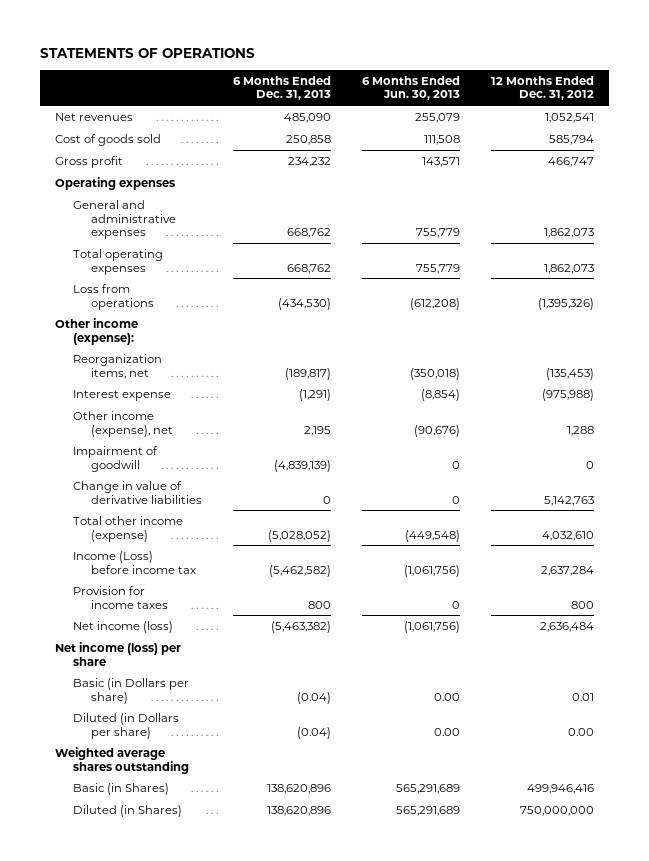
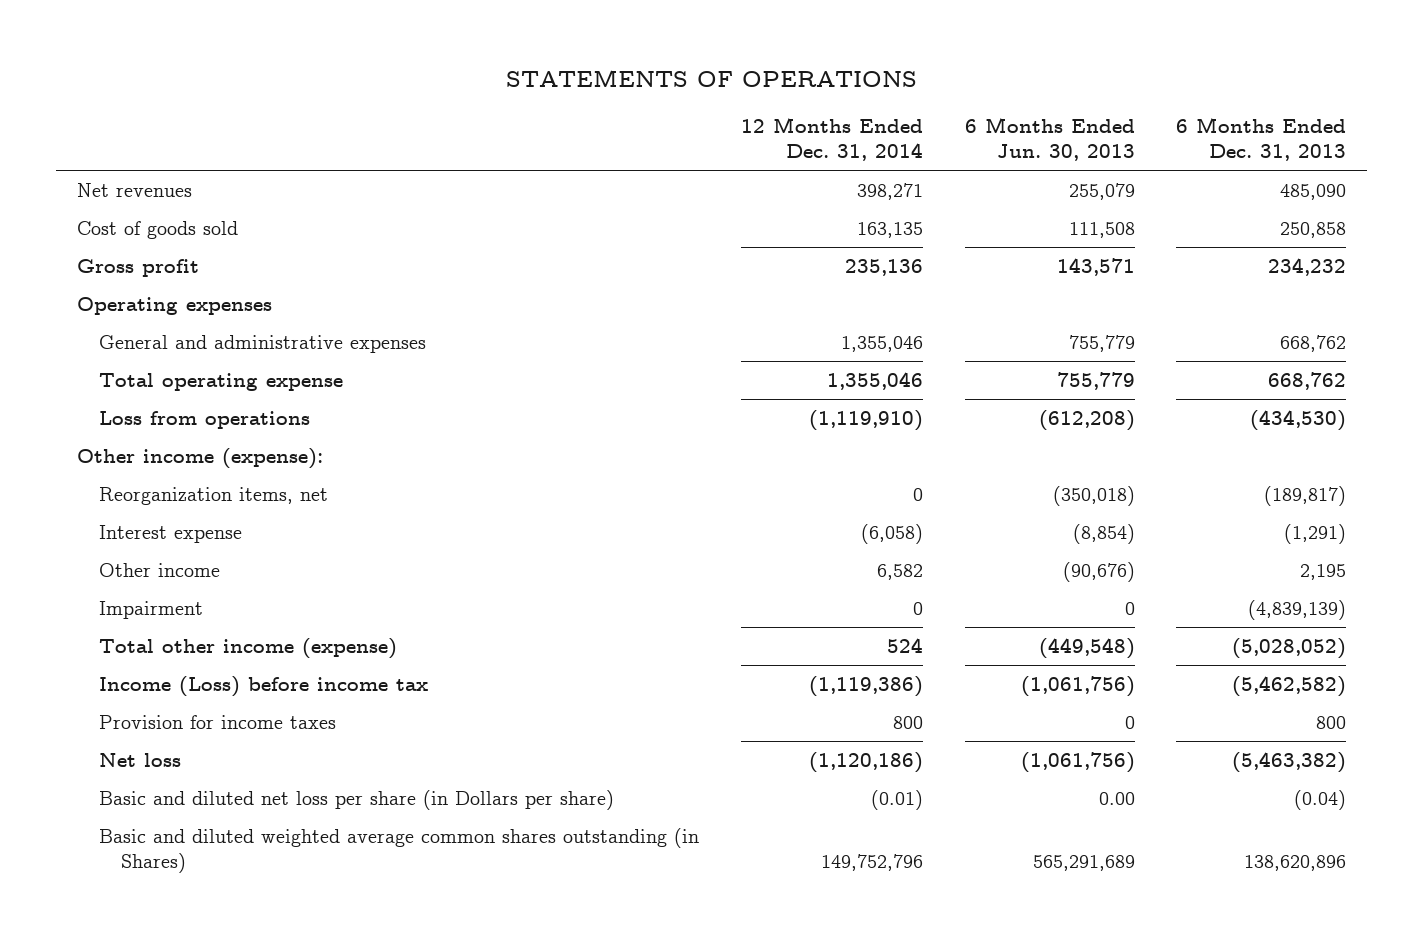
- | 6 Months Ended Dec. 31, 2013 | 6 Months Ended Jun. 30, 2013 | 12 Months Ended Dec. 31, 2012
+ | 12 Months Ended Dec. 31, 2014 | 6 Months Ended Jun. 30, 2013 | 6 Months Ended Dec. 31, 2013
- Total operating expenses | 668,762 | 755,779 | 1,862,073
+ Total operating expense | 1,355,046 | 755,779 | 668,762
- Other income (expense), net | 2,195 | (90,676) | 1,288
- Impairment of goodwill | (4,839,139) | 0 | 0
- Change in value of derivative liabilities | 0 | 0 | 5,142,763
+ Other income | 6,582 | (90,676) | 2,195
+ Impairment | 0 | 0 | (4,839,139)
- Net income (loss) | (5,463,382) | (1,061,756) | 2,636,484
- Net income (loss) per share
- Basic (in Dollars per share) | (0.04) | 0.00 | 0.01
- Diluted (in Dollars per share) | (0.04) | 0.00 | 0.00
- Weighted average shares outstanding
- Basic (in Shares) | 138,620,896 | 565,291,689 | 499,946,416
- Diluted (in Shares) | 138,620,896 | 565,291,689 | 750,000,000
+ Net loss | (1,120,186) | (1,061,756) | (5,463,382)
+ Basic and diluted net loss per share (in Dollars per share) | (0.01) | 0.00 | (0.04)
+ Basic and diluted weighted average common shares outstanding (in Shares) | 149,752,796 | 565,291,689 | 138,620,896

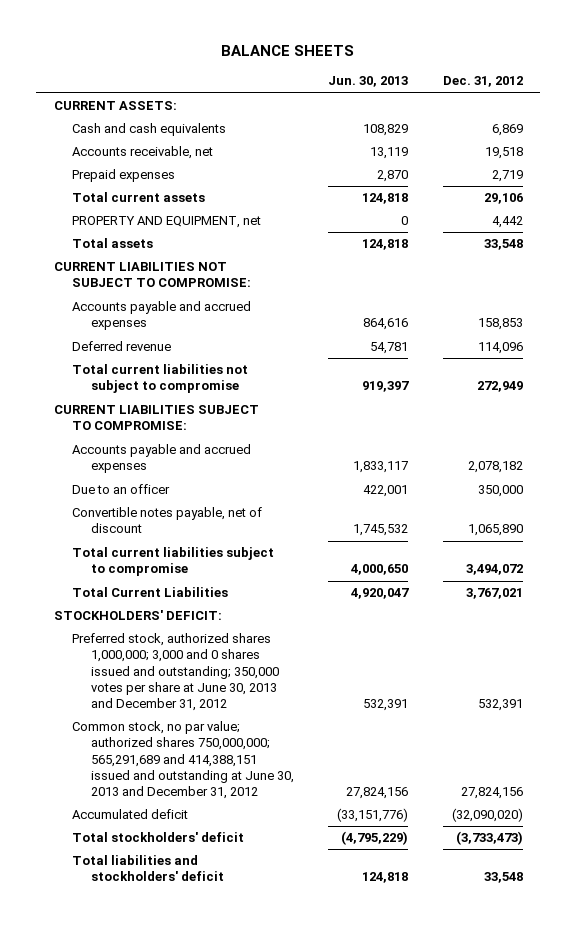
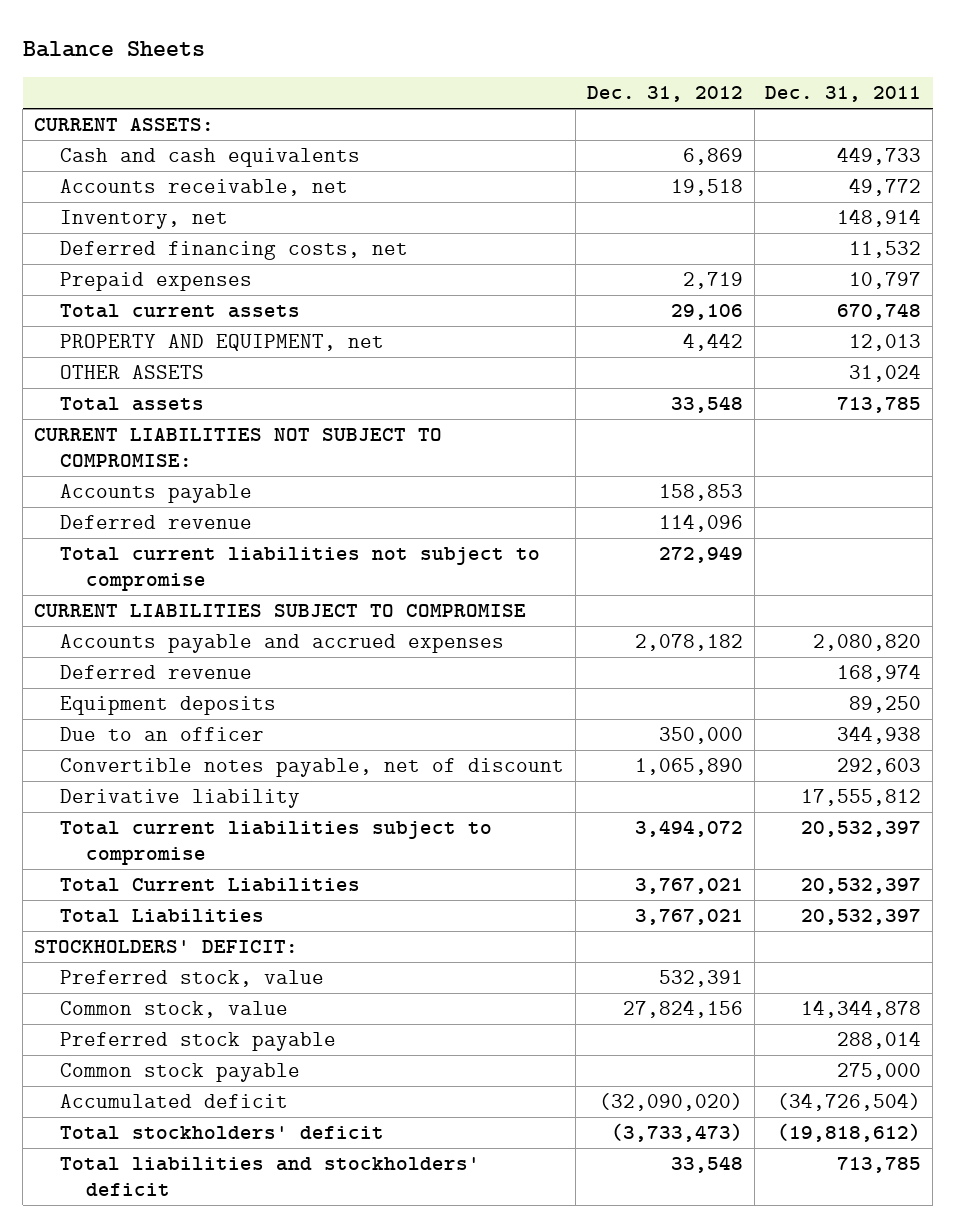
- BALANCE SHEETS
+ Balance Sheets
- | Jun. 30, 2013 | Dec. 31, 2012
+ | Dec. 31, 2012 | Dec. 31, 2011
+ Inventory, net | | 148,914
+ Deferred financing costs, net | | 11,532
+ OTHER ASSETS | | 31,024
- Accounts payable and accrued expenses | 864,616 | 158,853
+ Accounts payable | 158,853 |
- CURRENT LIABILITIES SUBJECT TO COMPROMISE:
+ CURRENT LIABILITIES SUBJECT TO COMPROMISE
+ Deferred revenue | | 168,974
+ Equipment deposits | | 89,250
+ Derivative liability | | 17,555,812
+ Total Liabilities | 3,767,021 | 20,532,397
- Preferred stock, authorized shares 1,000,000; 3,000 and 0 shares issued and outstanding; 350,000 votes per share at June 30, 2013 and December 31, 2012 | 532,391 | 532,391
- Common stock, no par value; authorized shares 750,000,000; 565,291,689 and 414,388,151 issued and outstanding at June 30, 2013 and December 31, 2012 | 27,824,156 | 27,824,156
+ Preferred stock, value | 532,391 |
+ Common stock, value | 27,824,156 | 14,344,878
+ Preferred stock payable | | 288,014
+ Common stock payable | | 275,000

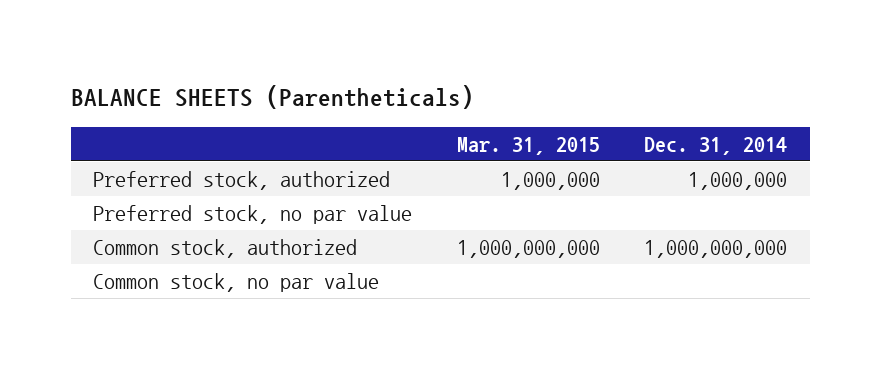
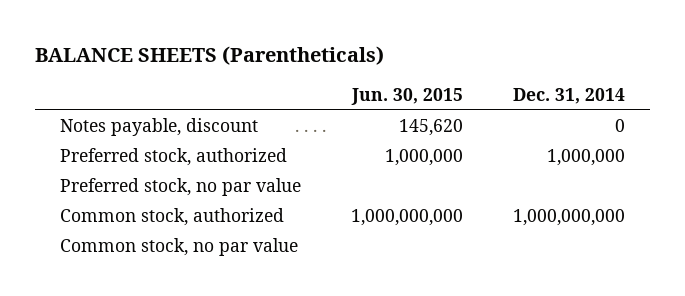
- | Mar. 31, 2015 | Dec. 31, 2014
+ | Jun. 30, 2015 | Dec. 31, 2014
+ Notes payable, discount | 145,620 | 0

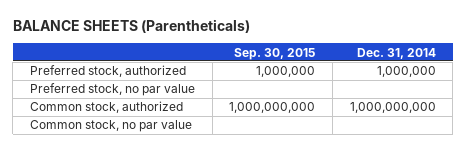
- | Jun. 30, 2015 | Dec. 31, 2014
+ | Sep. 30, 2015 | Dec. 31, 2014
- Notes payable, discount | 145,620 | 0

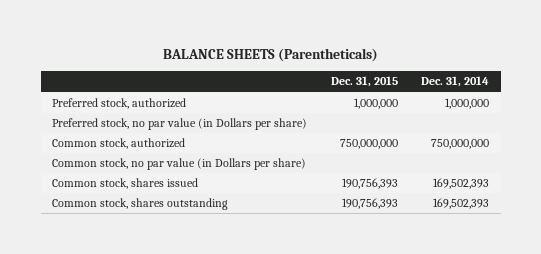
- | Sep. 30, 2015 | Dec. 31, 2014
+ | Dec. 31, 2015 | Dec. 31, 2014
- Preferred stock, no par value
- Common stock, authorized | 1,000,000,000 | 1,000,000,000
- Common stock, no par value
+ Preferred stock, no par value (in Dollars per share)
+ Common stock, authorized | 750,000,000 | 750,000,000
+ Common stock, no par value (in Dollars per share)
+ Common stock, shares issued | 190,756,393 | 169,502,393
+ Common stock, shares outstanding | 190,756,393 | 169,502,393

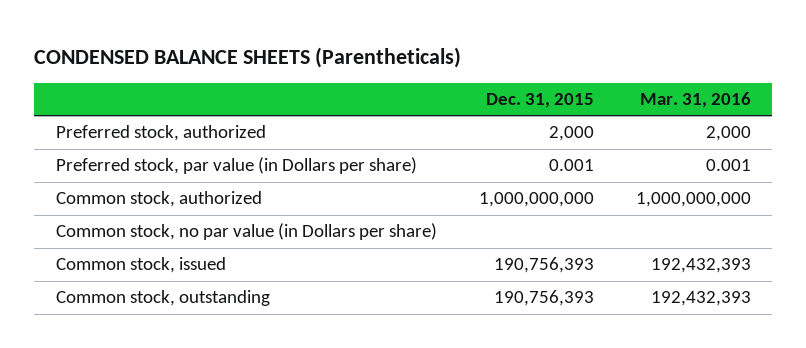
- BALANCE SHEETS (Parentheticals)
+ CONDENSED BALANCE SHEETS (Parentheticals)
- | Dec. 31, 2015 | Dec. 31, 2014
+ | Dec. 31, 2015 | Mar. 31, 2016
- Preferred stock, authorized | 1,000,000 | 1,000,000
- Preferred stock, no par value (in Dollars per share)
- Common stock, authorized | 750,000,000 | 750,000,000
+ Preferred stock, authorized | 2,000 | 2,000
+ Preferred stock, par value (in Dollars per share) | 0.001 | 0.001
+ Common stock, authorized | 1,000,000,000 | 1,000,000,000
- Common stock, shares issued | 190,756,393 | 169,502,393
- Common stock, shares outstanding | 190,756,393 | 169,502,393
+ Common stock, issued | 190,756,393 | 192,432,393
+ Common stock, outstanding | 190,756,393 | 192,432,393

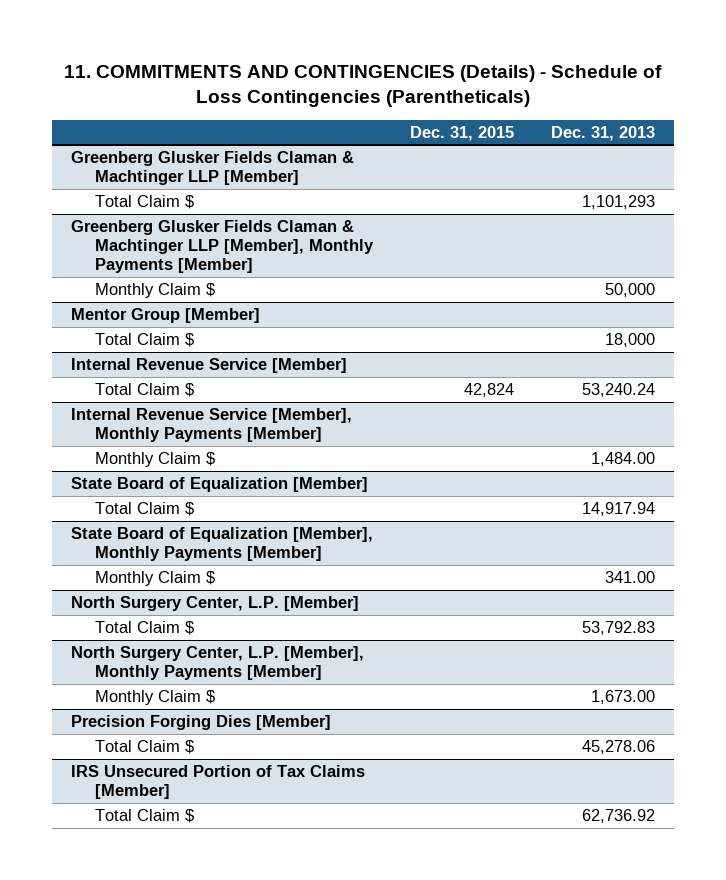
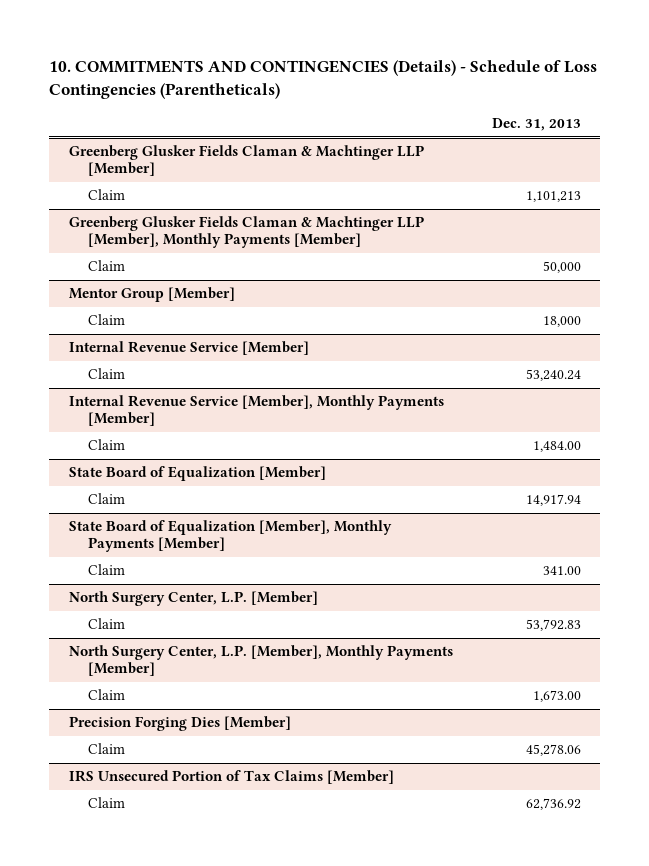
- 11. COMMITMENTS AND CONTINGENCIES (Details) - Schedule of Loss Contingencies (Parentheticals)
+ 10. COMMITMENTS AND CONTINGENCIES (Details) - Schedule of Loss Contingencies (Parentheticals)
- | Dec. 31, 2015 | Dec. 31, 2013
+ | Dec. 31, 2013
@ Greenberg Glusker Fields Claman & Machtinger LLP [Member]
- Total Claim $ | | 1,101,293
+ Claim | 1,101,213
@ Greenberg Glusker Fields Claman & Machtinger LLP [Member], Monthly Payments [Member]
- Monthly Claim $ | | 50,000
+ Claim | 50,000
@ Mentor Group [Member]
- Total Claim $ | | 18,000
+ Claim | 18,000
@ Internal Revenue Service [Member]
- Total Claim $ | 42,824 | 53,240.24
+ Claim | 53,240.24
@ Internal Revenue Service [Member], Monthly Payments [Member]
- Monthly Claim $ | | 1,484.00
+ Claim | 1,484.00
@ State Board of Equalization [Member]
- Total Claim $ | | 14,917.94
+ Claim | 14,917.94
@ State Board of Equalization [Member], Monthly Payments [Member]
- Monthly Claim $ | | 341.00
+ Claim | 341.00
@ North Surgery Center, L.P. [Member]
- Total Claim $ | | 53,792.83
+ Claim | 53,792.83
@ North Surgery Center, L.P. [Member], Monthly Payments [Member]
- Monthly Claim $ | | 1,673.00
+ Claim | 1,673.00
@ Precision Forging Dies [Member]
- Total Claim $ | | 45,278.06
+ Claim | 45,278.06
@ IRS Unsecured Portion of Tax Claims [Member]
- Total Claim $ | | 62,736.92
+ Claim | 62,736.92

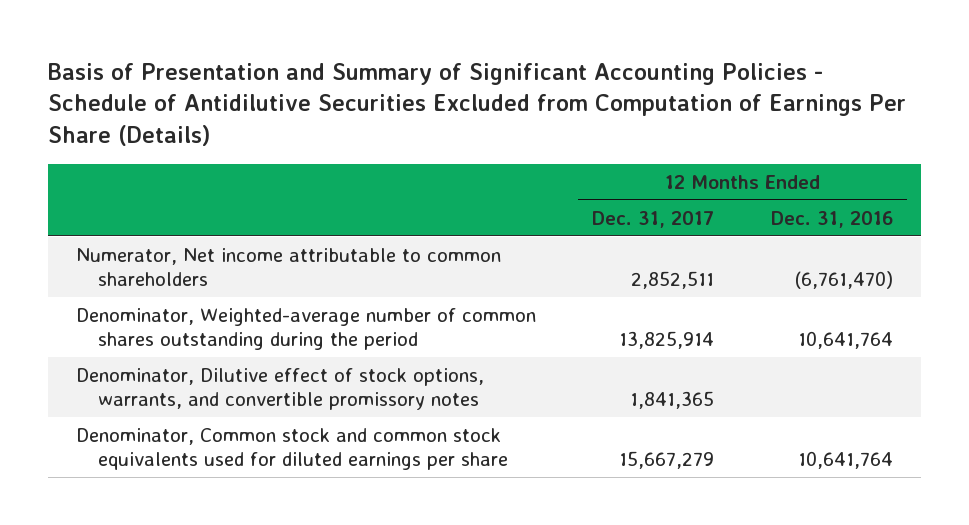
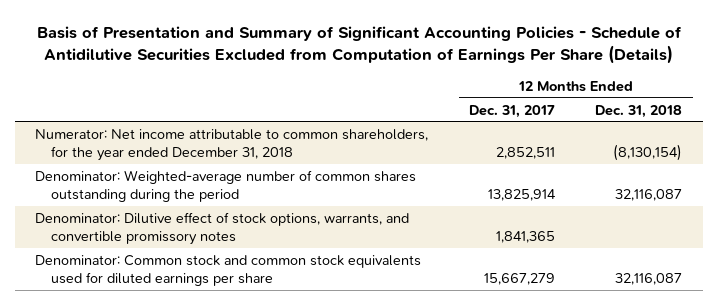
- | 12 Months Ended Dec. 31, 2017 | 12 Months Ended Dec. 31, 2016
+ | 12 Months Ended Dec. 31, 2017 | 12 Months Ended Dec. 31, 2018
- Numerator, Net income attributable to common shareholders | 2,852,511 | (6,761,470)
- Denominator, Weighted-average number of common shares outstanding during the period | 13,825,914 | 10,641,764
- Denominator, Dilutive effect of stock options, warrants, and convertible promissory notes | 1,841,365 |
- Denominator, Common stock and common stock equivalents used for diluted earnings per share | 15,667,279 | 10,641,764
+ Numerator: Net income attributable to common shareholders, for the year ended December 31, 2018 | 2,852,511 | (8,130,154)
+ Denominator: Weighted-average number of common shares outstanding during the period | 13,825,914 | 32,116,087
+ Denominator: Dilutive effect of stock options, warrants, and convertible promissory notes | 1,841,365 |
+ Denominator: Common stock and common stock equivalents used for diluted earnings per share | 15,667,279 | 32,116,087

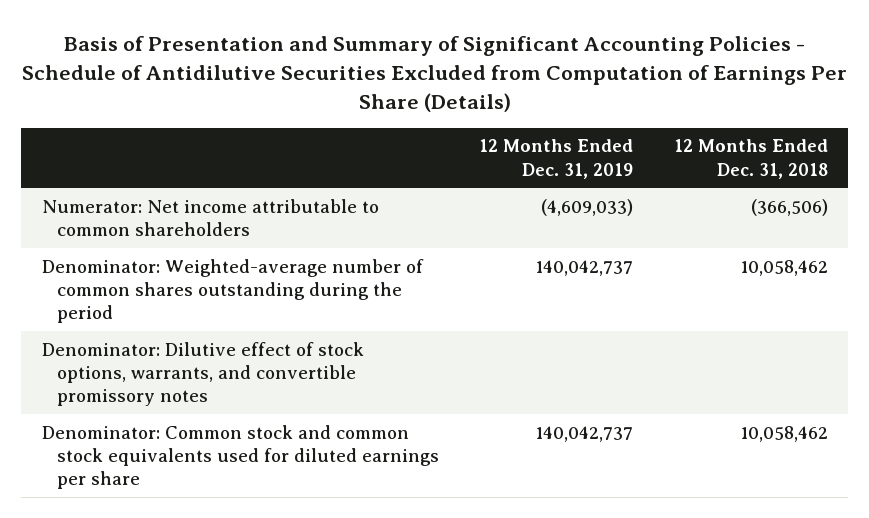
- | 12 Months Ended Dec. 31, 2017 | 12 Months Ended Dec. 31, 2018
+ | 12 Months Ended Dec. 31, 2019 | 12 Months Ended Dec. 31, 2018
- Numerator: Net income attributable to common shareholders, for the year ended December 31, 2018 | 2,852,511 | (8,130,154)
- Denominator: Weighted-average number of common shares outstanding during the period | 13,825,914 | 32,116,087
+ Numerator: Net income attributable to common shareholders | (4,609,033) | (366,506)
+ Denominator: Weighted-average number of common shares outstanding during the period | 140,042,737 | 10,058,462
- Denominator: Common stock and common stock equivalents used for diluted earnings per share | 15,667,279 | 32,116,087
+ Denominator: Common stock and common stock equivalents used for diluted earnings per share | 140,042,737 | 10,058,462

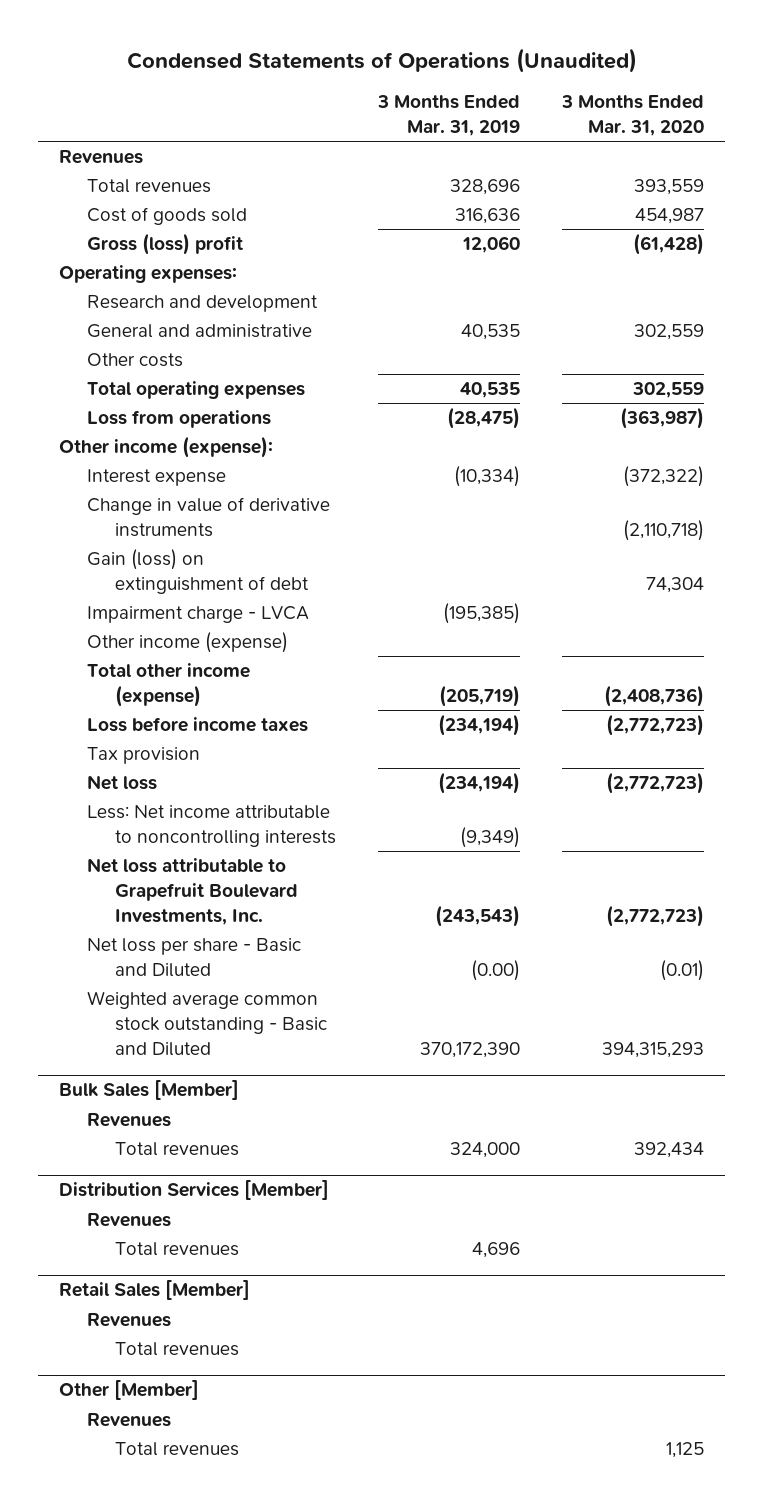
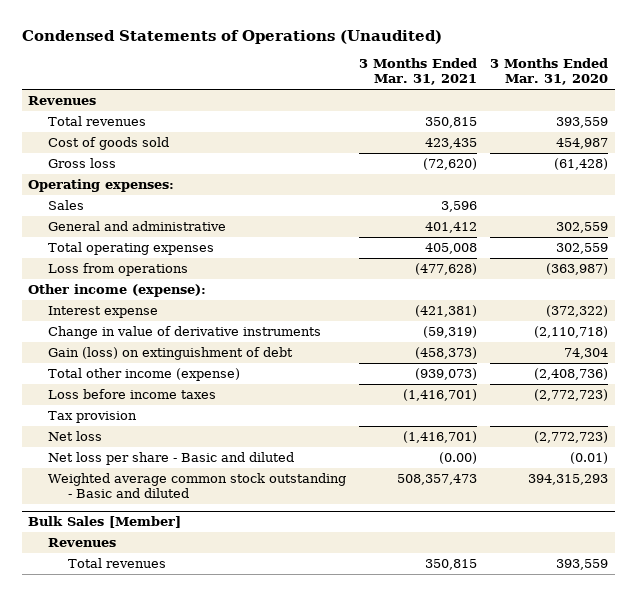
- | 3 Months Ended Mar. 31, 2019 | 3 Months Ended Mar. 31, 2020
+ | 3 Months Ended Mar. 31, 2021 | 3 Months Ended Mar. 31, 2020
- Gross (loss) profit | 12,060 | (61,428)
+ Gross loss | (72,620) | (61,428)
- Research and development
+ Sales | 3,596 |
- Other costs
- Impairment charge - LVCA | (195,385) |
- Other income (expense)
- Less: Net income attributable to noncontrolling interests | (9,349) |
- Net loss attributable to Grapefruit Boulevard Investments, Inc. | (243,543) | (2,772,723)
- Net loss per share - Basic and Diluted | (0.00) | (0.01)
- Weighted average common stock outstanding - Basic and Diluted | 370,172,390 | 394,315,293
+ Net loss per share - Basic and diluted | (0.00) | (0.01)
+ Weighted average common stock outstanding - Basic and diluted | 508,357,473 | 394,315,293
@ Bulk Sales [Member]
- Total revenues | 324,000 | 392,434
- Distribution Services [Member]
- Revenues
- Total revenues | 4,696 |
- Retail Sales [Member]
- Revenues
- Total revenues
- Other [Member]
- Revenues
- Total revenues | | 1,125
@ Bulk Sales [Member]
+ Total revenues | 350,815 | 393,559

